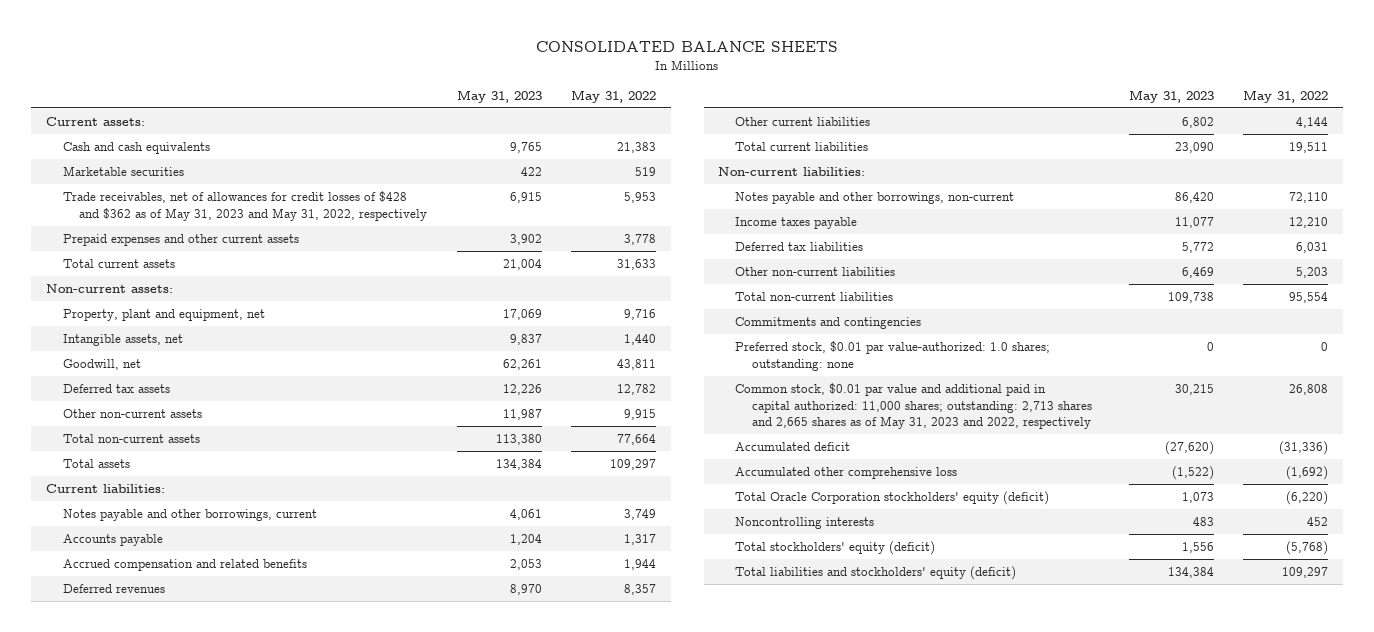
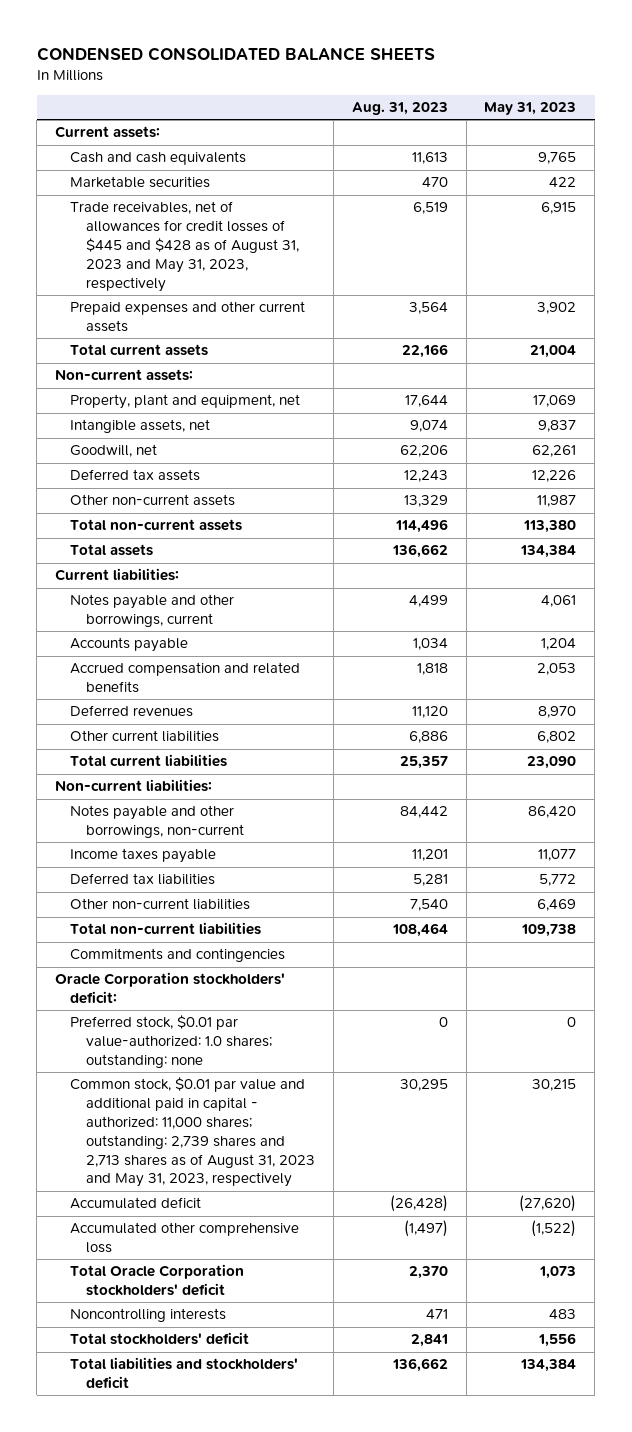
- CONSOLIDATED BALANCE SHEETS
+ CONDENSED CONSOLIDATED BALANCE SHEETS
- | May 31, 2023 | May 31, 2022
+ | Aug. 31, 2023 | May 31, 2023
- Trade receivables, net of allowances for credit losses of $428 and $362 as of May 31, 2023 and May 31, 2022, respectively | 6,915 | 5,953
+ Trade receivables, net of allowances for credit losses of $445 and $428 as of August 31, 2023 and May 31, 2023, respectively | 6,519 | 6,915
+ Oracle Corporation stockholders' deficit:
- Common stock, $0.01 par value and additional paid in capital authorized: 11,000 shares; outstanding: 2,713 shares and 2,665 shares as of May 31, 2023 and 2022, respectively | 30,215 | 26,808
+ Common stock, $0.01 par value and additional paid in capital - authorized: 11,000 shares; outstanding: 2,739 shares and 2,713 shares as of August 31, 2023 and May 31, 2023, respectively | 30,295 | 30,215
- Total Oracle Corporation stockholders' equity (deficit) | 1,073 | (6,220)
+ Total Oracle Corporation stockholders' deficit | 2,370 | 1,073
- Total stockholders' equity (deficit) | 1,556 | (5,768)
- Total liabilities and stockholders' equity (deficit) | 134,384 | 109,297
+ Total stockholders' deficit | 2,841 | 1,556
+ Total liabilities and stockholders' deficit | 136,662 | 134,384

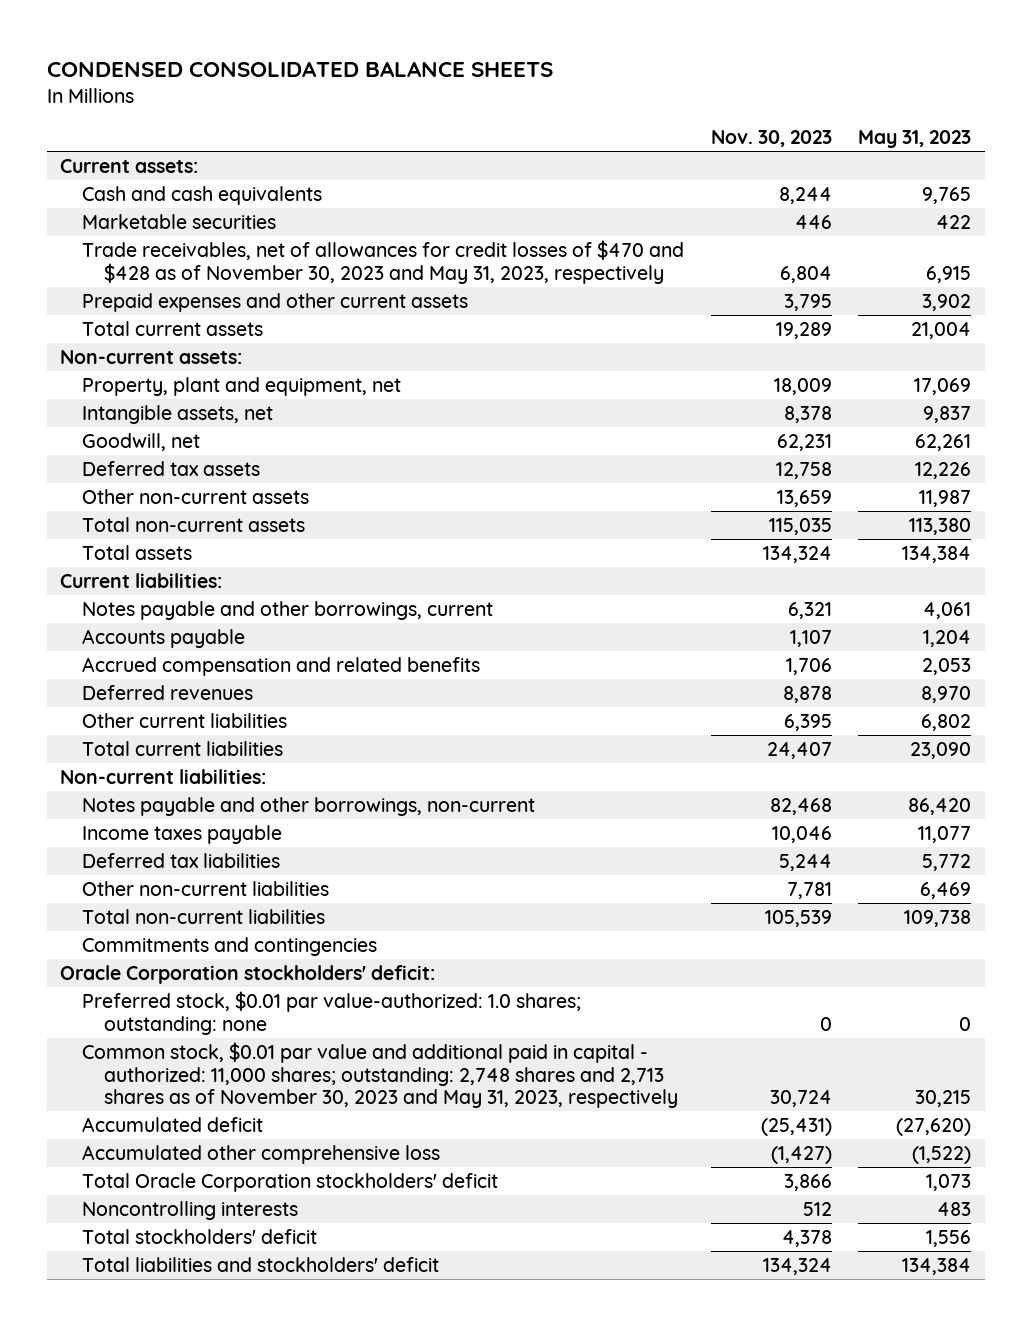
- | Aug. 31, 2023 | May 31, 2023
+ | Nov. 30, 2023 | May 31, 2023
- Trade receivables, net of allowances for credit losses of $445 and $428 as of August 31, 2023 and May 31, 2023, respectively | 6,519 | 6,915
+ Trade receivables, net of allowances for credit losses of $470 and $428 as of November 30, 2023 and May 31, 2023, respectively | 6,804 | 6,915
- Common stock, $0.01 par value and additional paid in capital - authorized: 11,000 shares; outstanding: 2,739 shares and 2,713 shares as of August 31, 2023 and May 31, 2023, respectively | 30,295 | 30,215
+ Common stock, $0.01 par value and additional paid in capital - authorized: 11,000 shares; outstanding: 2,748 shares and 2,713 shares as of November 30, 2023 and May 31, 2023, respectively | 30,724 | 30,215

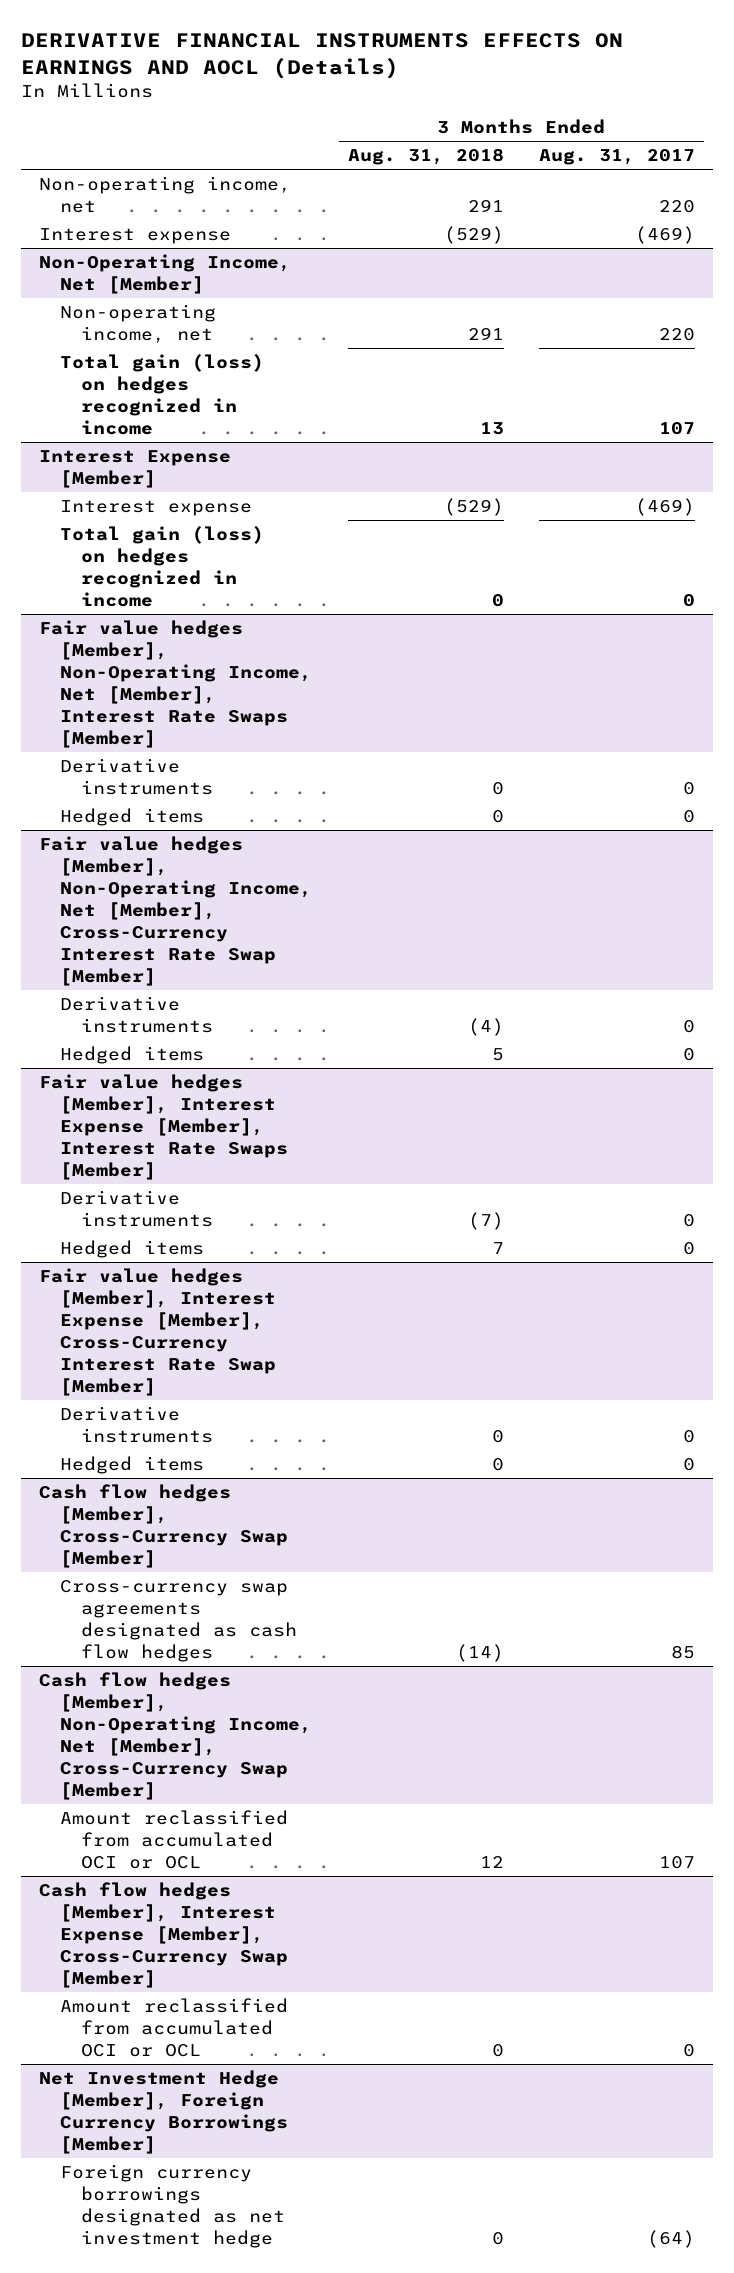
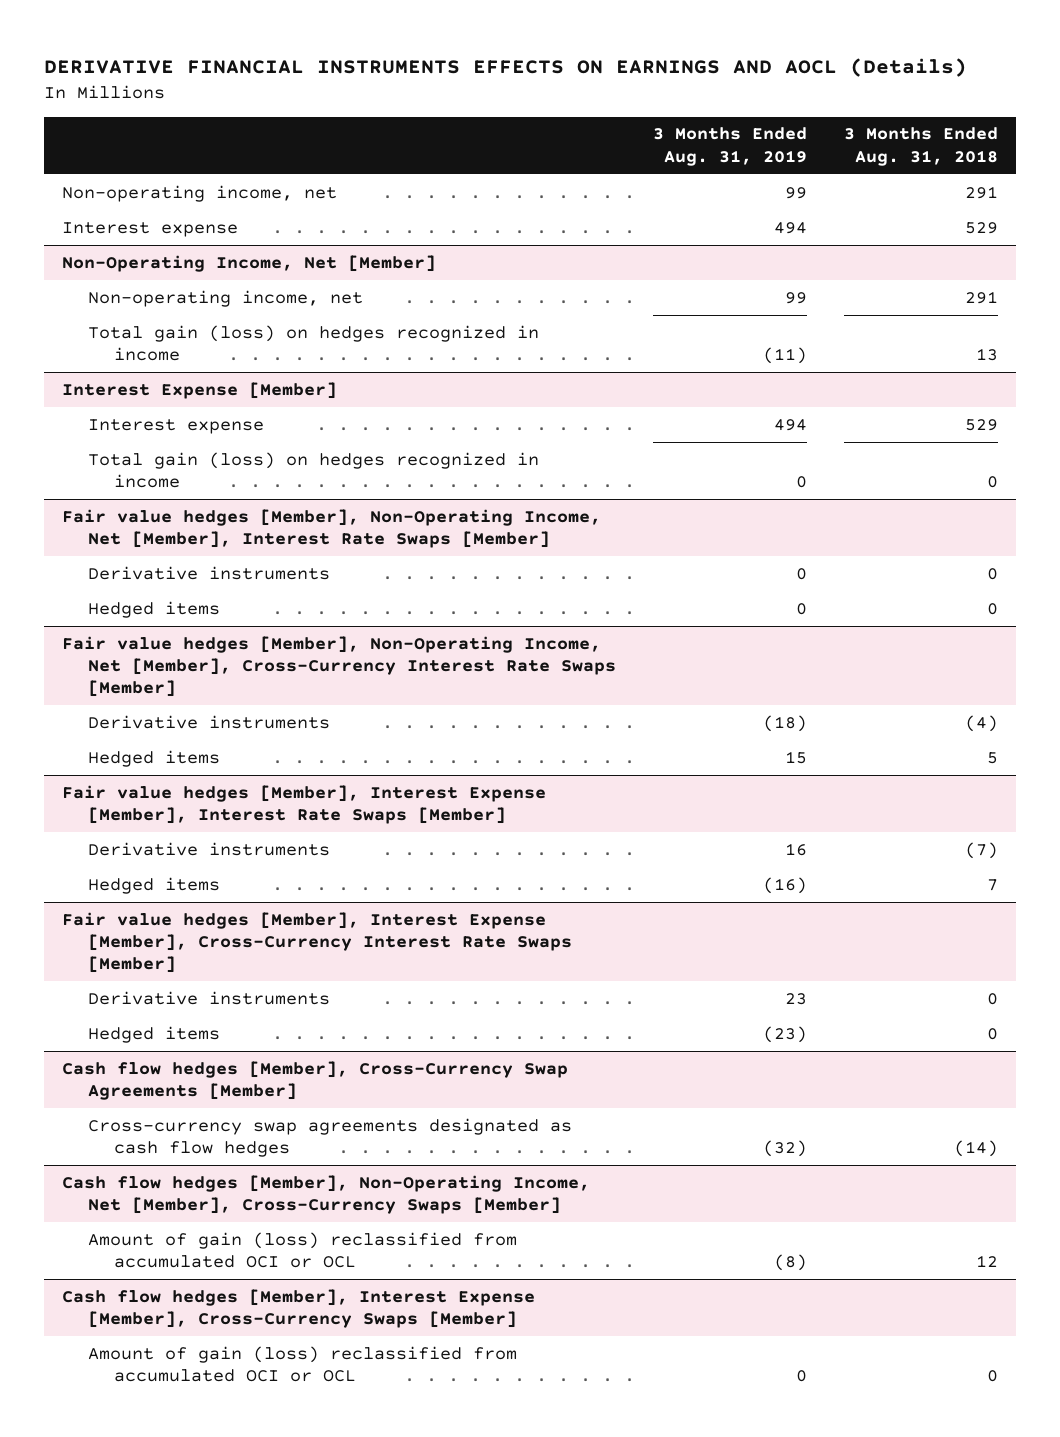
- | 3 Months Ended Aug. 31, 2018 | 3 Months Ended Aug. 31, 2017
+ | 3 Months Ended Aug. 31, 2019 | 3 Months Ended Aug. 31, 2018
- Interest expense | (529) | (469)
+ Interest expense | 494 | 529
@ Interest Expense [Member]
- Interest expense | (529) | (469)
+ Interest expense | 494 | 529
- Fair value hedges [Member], Non-Operating Income, Net [Member], Cross-Currency Interest Rate Swap [Member]
+ Fair value hedges [Member], Non-Operating Income, Net [Member], Cross-Currency Interest Rate Swaps [Member]
- Fair value hedges [Member], Interest Expense [Member], Cross-Currency Interest Rate Swap [Member]
+ Fair value hedges [Member], Interest Expense [Member], Cross-Currency Interest Rate Swaps [Member]
- Cash flow hedges [Member], Cross-Currency Swap [Member]
+ Cash flow hedges [Member], Cross-Currency Swap Agreements [Member]
- Cash flow hedges [Member], Non-Operating Income, Net [Member], Cross-Currency Swap [Member]
- Amount reclassified from accumulated OCI or OCL | 12 | 107
- Cash flow hedges [Member], Interest Expense [Member], Cross-Currency Swap [Member]
- Amount reclassified from accumulated OCI or OCL | 0 | 0
- Net Investment Hedge [Member], Foreign Currency Borrowings [Member]
- Foreign currency borrowings designated as net investment hedge | 0 | (64)
+ Cash flow hedges [Member], Non-Operating Income, Net [Member], Cross-Currency Swaps [Member]
+ Amount of gain (loss) reclassified from accumulated OCI or OCL | (8) | 12
+ Cash flow hedges [Member], Interest Expense [Member], Cross-Currency Swaps [Member]
+ Amount of gain (loss) reclassified from accumulated OCI or OCL | 0 | 0

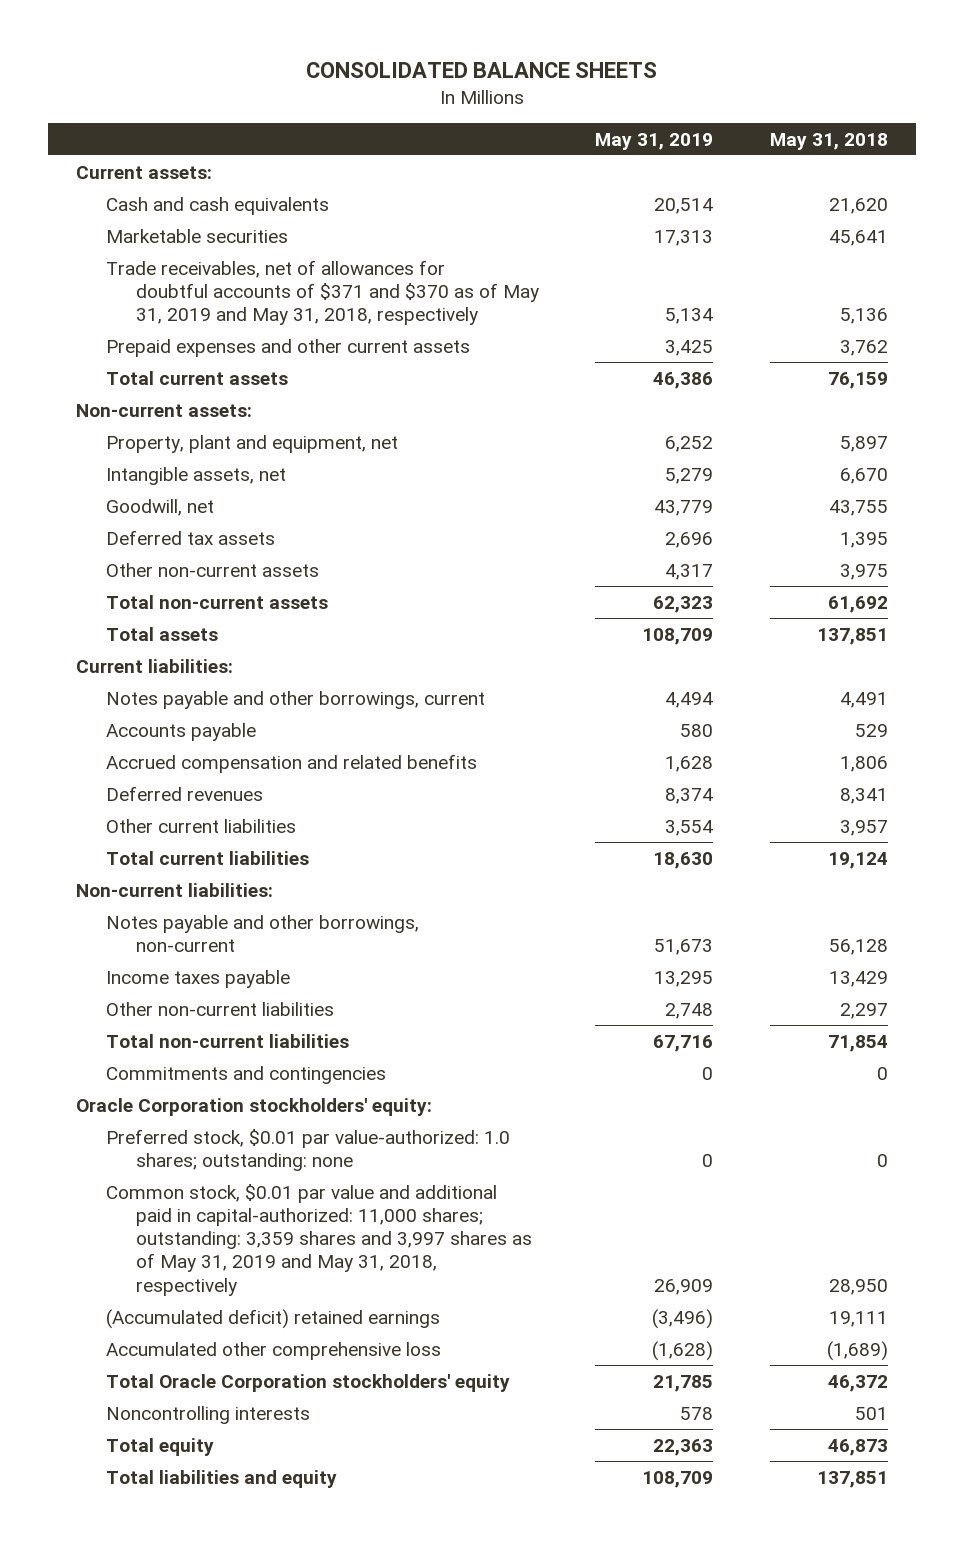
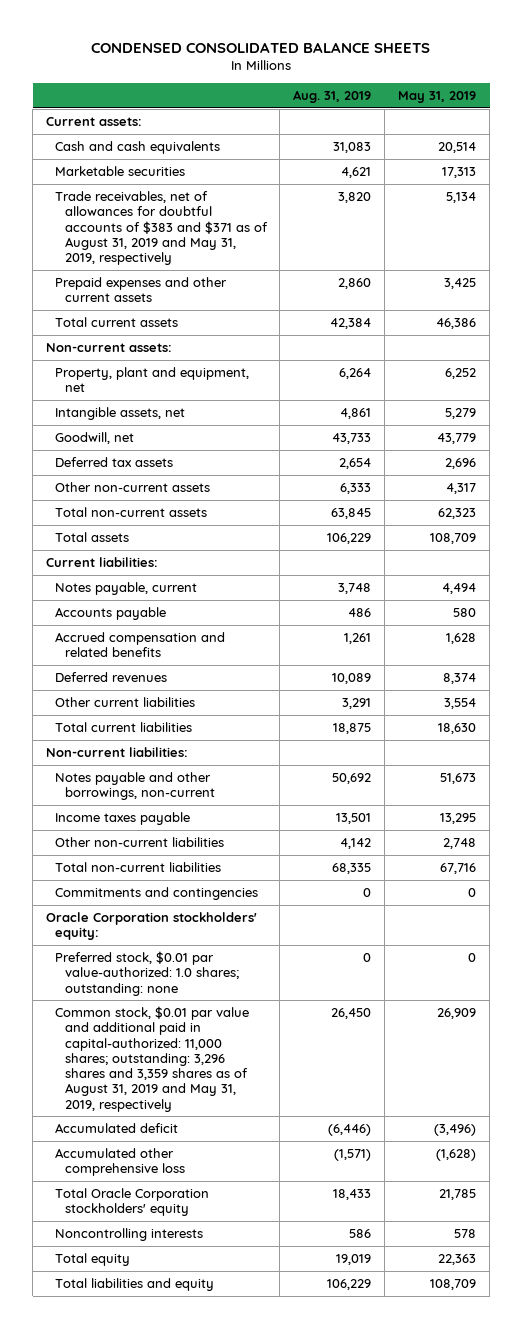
- CONSOLIDATED BALANCE SHEETS
+ CONDENSED CONSOLIDATED BALANCE SHEETS
- | May 31, 2019 | May 31, 2018
+ | Aug. 31, 2019 | May 31, 2019
- Trade receivables, net of allowances for doubtful accounts of $371 and $370 as of May 31, 2019 and May 31, 2018, respectively | 5,134 | 5,136
+ Trade receivables, net of allowances for doubtful accounts of $383 and $371 as of August 31, 2019 and May 31, 2019, respectively | 3,820 | 5,134
- Notes payable and other borrowings, current | 4,494 | 4,491
+ Notes payable, current | 3,748 | 4,494
- Common stock, $0.01 par value and additional paid in capital-authorized: 11,000 shares; outstanding: 3,359 shares and 3,997 shares as of May 31, 2019 and May 31, 2018, respectively | 26,909 | 28,950
- (Accumulated deficit) retained earnings | (3,496) | 19,111
+ Common stock, $0.01 par value and additional paid in capital-authorized: 11,000 shares; outstanding: 3,296 shares and 3,359 shares as of August 31, 2019 and May 31, 2019, respectively | 26,450 | 26,909
+ Accumulated deficit | (6,446) | (3,496)

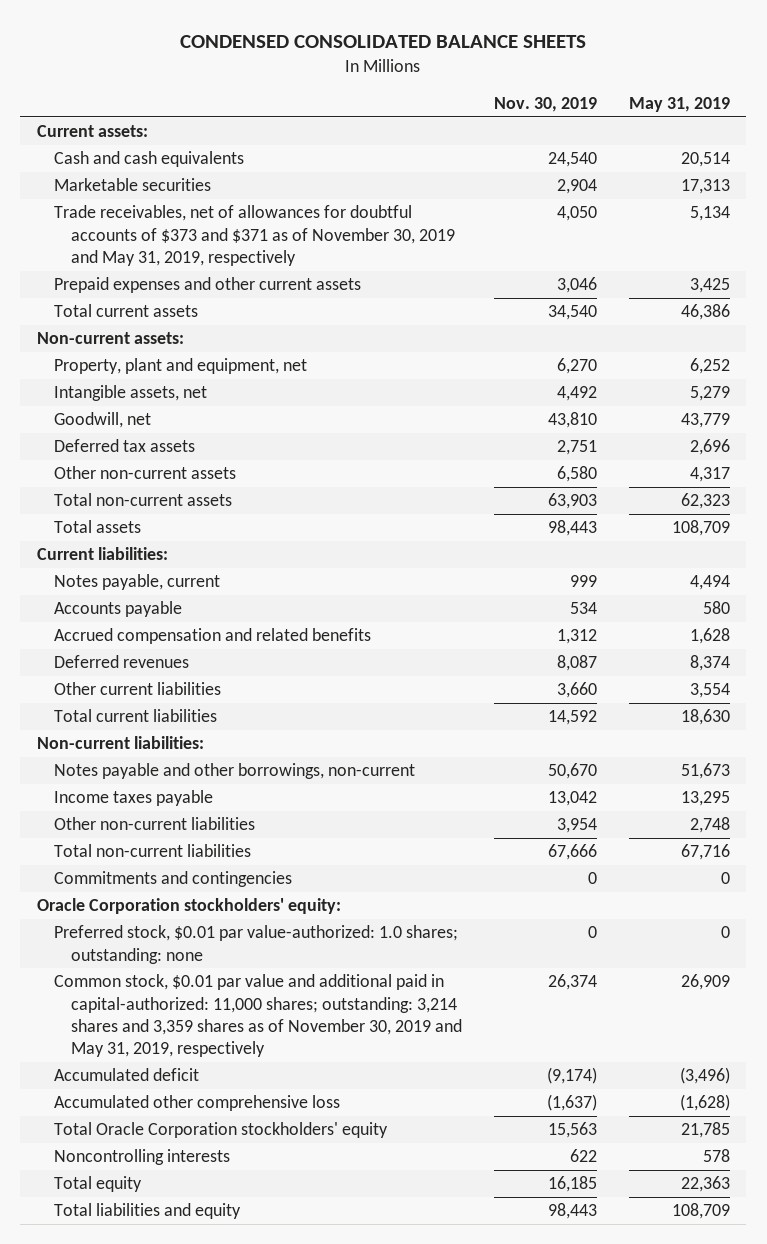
- | Aug. 31, 2019 | May 31, 2019
+ | Nov. 30, 2019 | May 31, 2019
- Trade receivables, net of allowances for doubtful accounts of $383 and $371 as of August 31, 2019 and May 31, 2019, respectively | 3,820 | 5,134
+ Trade receivables, net of allowances for doubtful accounts of $373 and $371 as of November 30, 2019 and May 31, 2019, respectively | 4,050 | 5,134
- Common stock, $0.01 par value and additional paid in capital-authorized: 11,000 shares; outstanding: 3,296 shares and 3,359 shares as of August 31, 2019 and May 31, 2019, respectively | 26,450 | 26,909
+ Common stock, $0.01 par value and additional paid in capital-authorized: 11,000 shares; outstanding: 3,214 shares and 3,359 shares as of November 30, 2019 and May 31, 2019, respectively | 26,374 | 26,909

